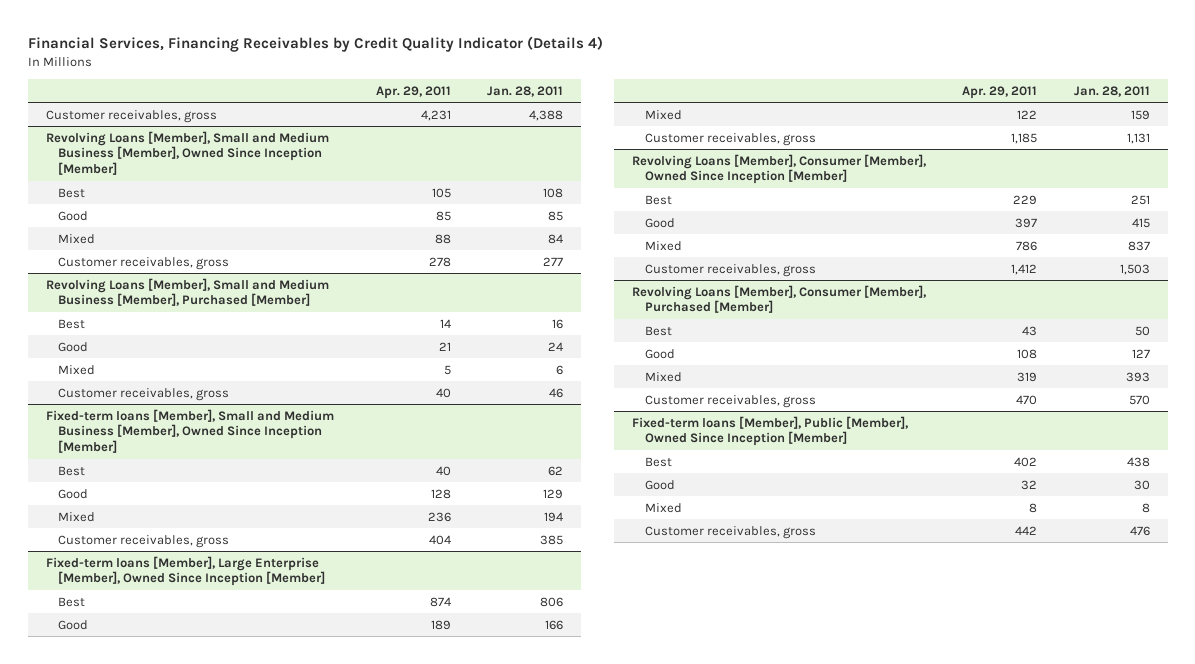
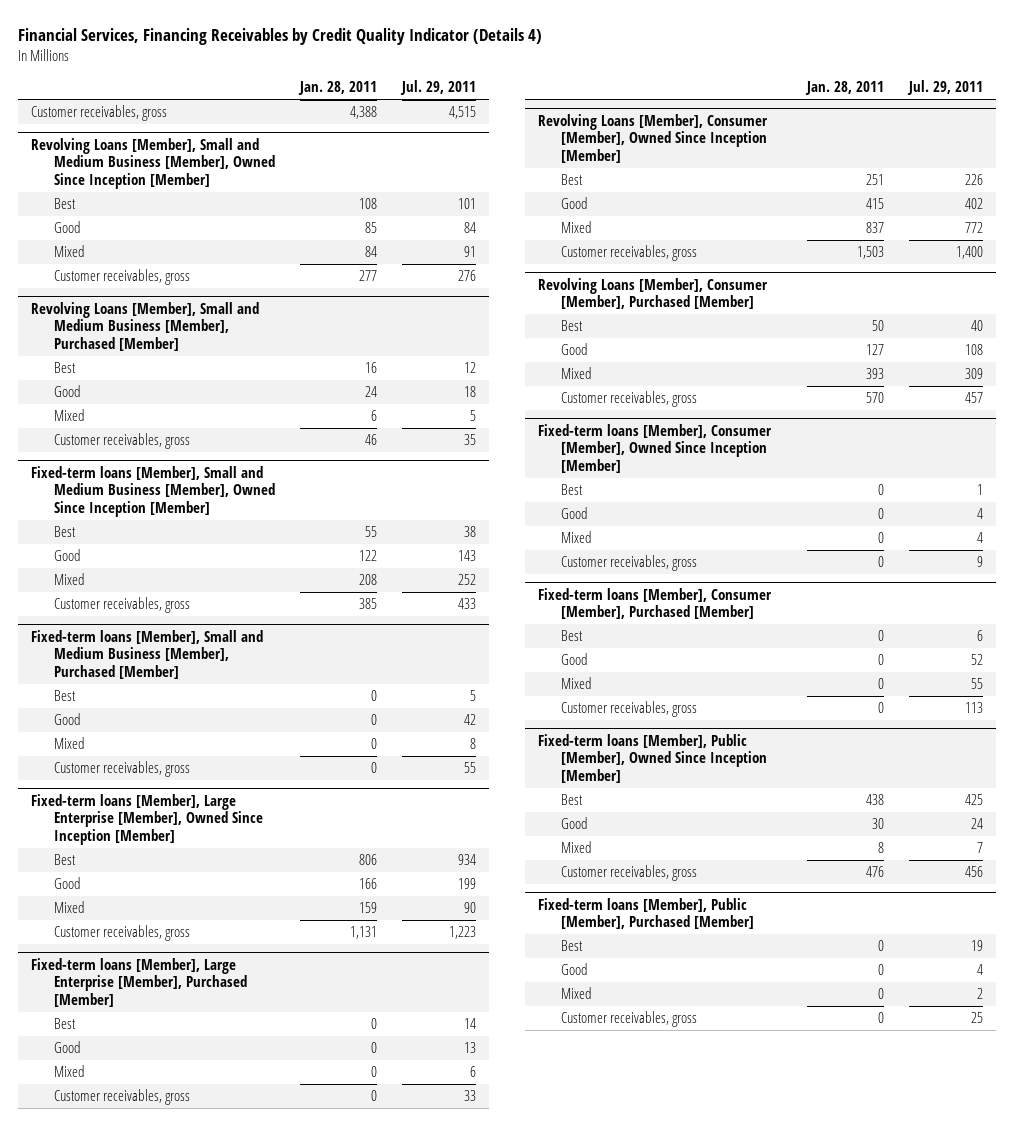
- | Apr. 29, 2011 | Jan. 28, 2011
+ | Jan. 28, 2011 | Jul. 29, 2011
@ Fixed-term loans [Member], Small and Medium Business [Member], Owned Since Inception [Member]
- Best | 40 | 62
- Good | 128 | 129
- Mixed | 236 | 194
+ Best | 55 | 38
+ Good | 122 | 143
+ Mixed | 208 | 252
+ Fixed-term loans [Member], Small and Medium Business [Member], Purchased [Member]
+ Best | 0 | 5
+ Good | 0 | 42
+ Mixed | 0 | 8
+ Customer receivables, gross | 0 | 55
+ Fixed-term loans [Member], Large Enterprise [Member], Purchased [Member]
+ Best | 0 | 14
+ Good | 0 | 13
+ Mixed | 0 | 6
+ Customer receivables, gross | 0 | 33
+ Fixed-term loans [Member], Consumer [Member], Owned Since Inception [Member]
+ Best | 0 | 1
+ Good | 0 | 4
+ Mixed | 0 | 4
+ Customer receivables, gross | 0 | 9
+ Fixed-term loans [Member], Consumer [Member], Purchased [Member]
+ Best | 0 | 6
+ Good | 0 | 52
+ Mixed | 0 | 55
+ Customer receivables, gross | 0 | 113
+ Fixed-term loans [Member], Public [Member], Purchased [Member]
+ Best | 0 | 19
+ Good | 0 | 4
+ Mixed | 0 | 2
+ Customer receivables, gross | 0 | 25

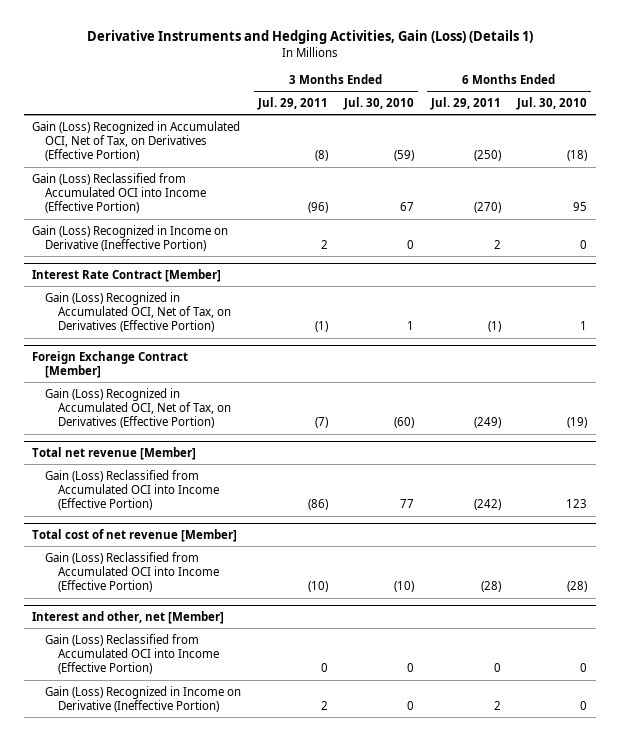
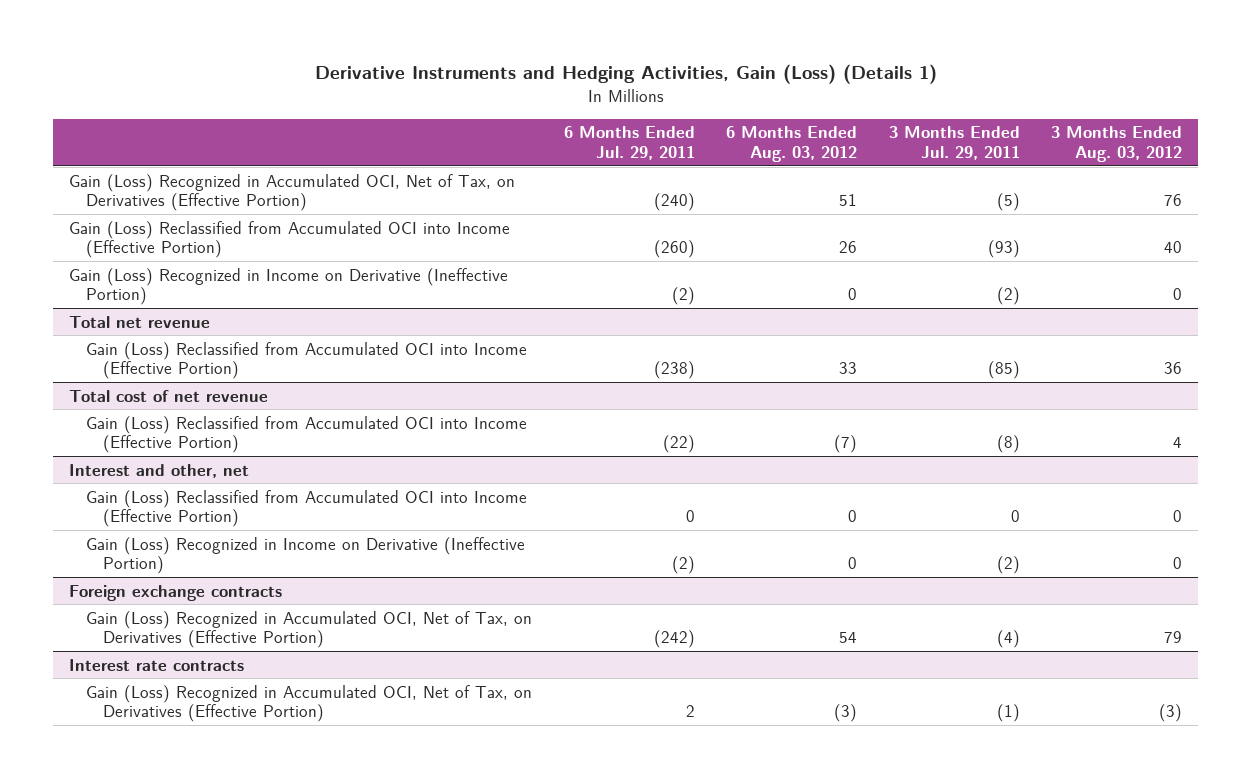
- | 3 Months Ended Jul. 29, 2011 | 3 Months Ended Jul. 30, 2010 | 6 Months Ended Jul. 29, 2011 | 6 Months Ended Jul. 30, 2010
+ | 6 Months Ended Jul. 29, 2011 | 6 Months Ended Aug. 03, 2012 | 3 Months Ended Jul. 29, 2011 | 3 Months Ended Aug. 03, 2012
- Gain (Loss) Recognized in Accumulated OCI, Net of Tax, on Derivatives (Effective Portion) | (8) | (59) | (250) | (18)
- Gain (Loss) Reclassified from Accumulated OCI into Income (Effective Portion) | (96) | 67 | (270) | 95
- Gain (Loss) Recognized in Income on Derivative (Ineffective Portion) | 2 | 0 | 2 | 0
- Interest Rate Contract [Member]
- Gain (Loss) Recognized in Accumulated OCI, Net of Tax, on Derivatives (Effective Portion) | (1) | 1 | (1) | 1
- Foreign Exchange Contract [Member]
- Gain (Loss) Recognized in Accumulated OCI, Net of Tax, on Derivatives (Effective Portion) | (7) | (60) | (249) | (19)
- Total net revenue [Member]
- Gain (Loss) Reclassified from Accumulated OCI into Income (Effective Portion) | (86) | 77 | (242) | 123
- Total cost of net revenue [Member]
- Gain (Loss) Reclassified from Accumulated OCI into Income (Effective Portion) | (10) | (10) | (28) | (28)
- Interest and other, net [Member]
+ Gain (Loss) Recognized in Accumulated OCI, Net of Tax, on Derivatives (Effective Portion) | (240) | 51 | (5) | 76
+ Gain (Loss) Reclassified from Accumulated OCI into Income (Effective Portion) | (260) | 26 | (93) | 40
+ Gain (Loss) Recognized in Income on Derivative (Ineffective Portion) | (2) | 0 | (2) | 0
+ Total net revenue
+ Gain (Loss) Reclassified from Accumulated OCI into Income (Effective Portion) | (238) | 33 | (85) | 36
+ Total cost of net revenue
+ Gain (Loss) Reclassified from Accumulated OCI into Income (Effective Portion) | (22) | (7) | (8) | 4
+ Interest and other, net
- Gain (Loss) Recognized in Income on Derivative (Ineffective Portion) | 2 | 0 | 2 | 0
+ Gain (Loss) Recognized in Income on Derivative (Ineffective Portion) | (2) | 0 | (2) | 0
+ Foreign exchange contracts
+ Gain (Loss) Recognized in Accumulated OCI, Net of Tax, on Derivatives (Effective Portion) | (242) | 54 | (4) | 79
+ Interest rate contracts
+ Gain (Loss) Recognized in Accumulated OCI, Net of Tax, on Derivatives (Effective Portion) | 2 | (3) | (1) | (3)

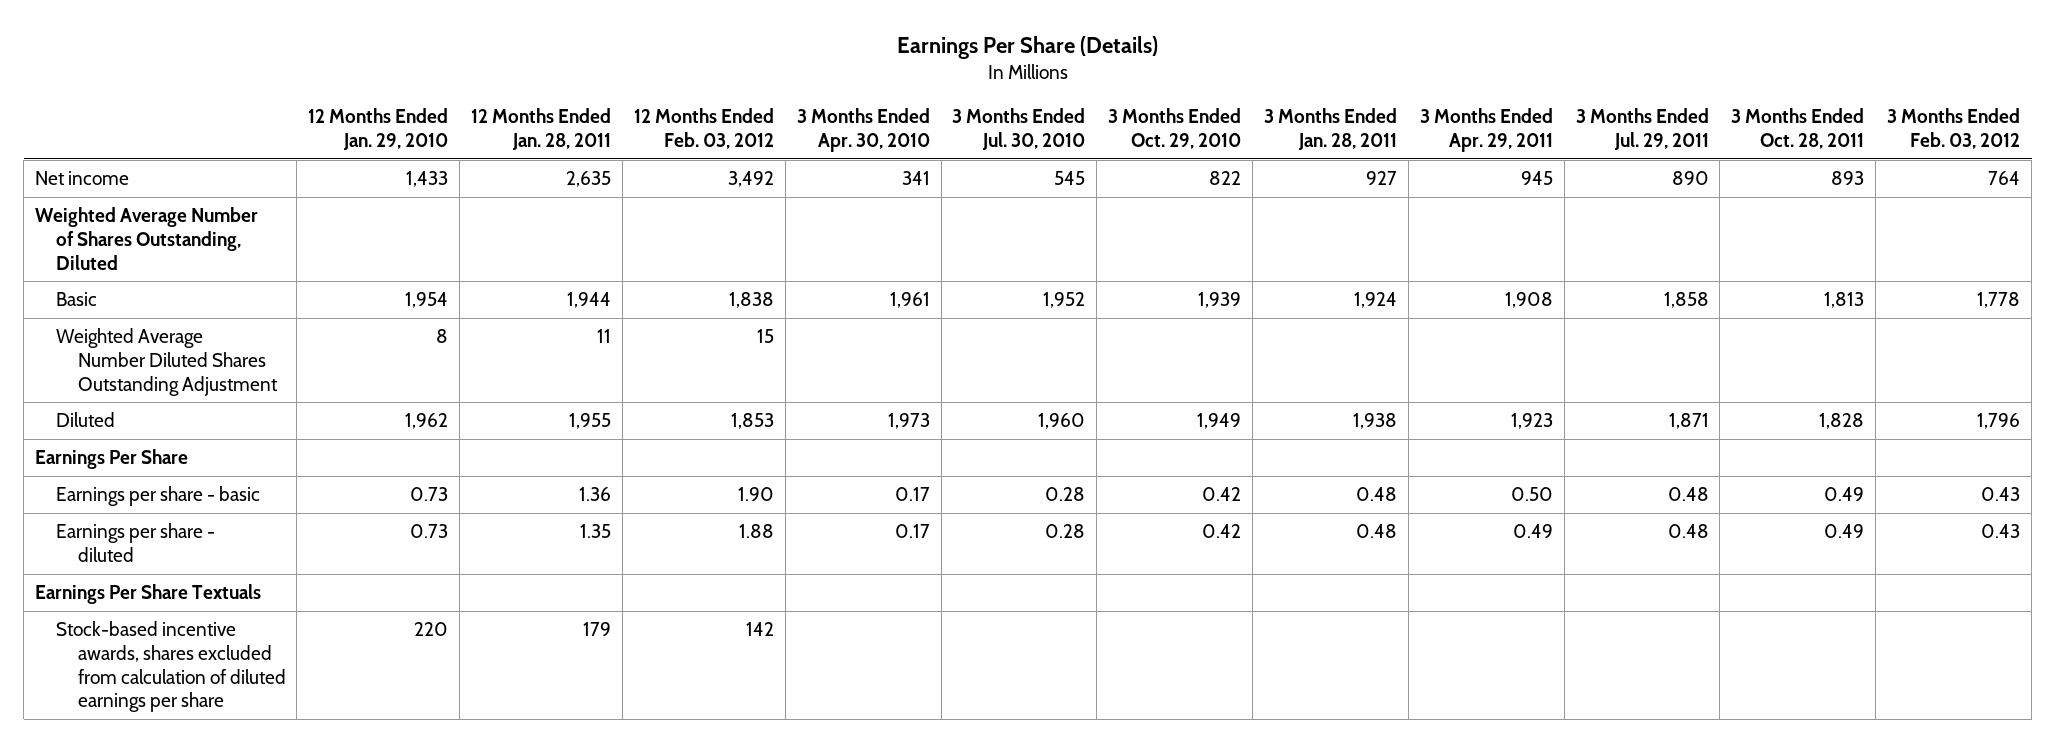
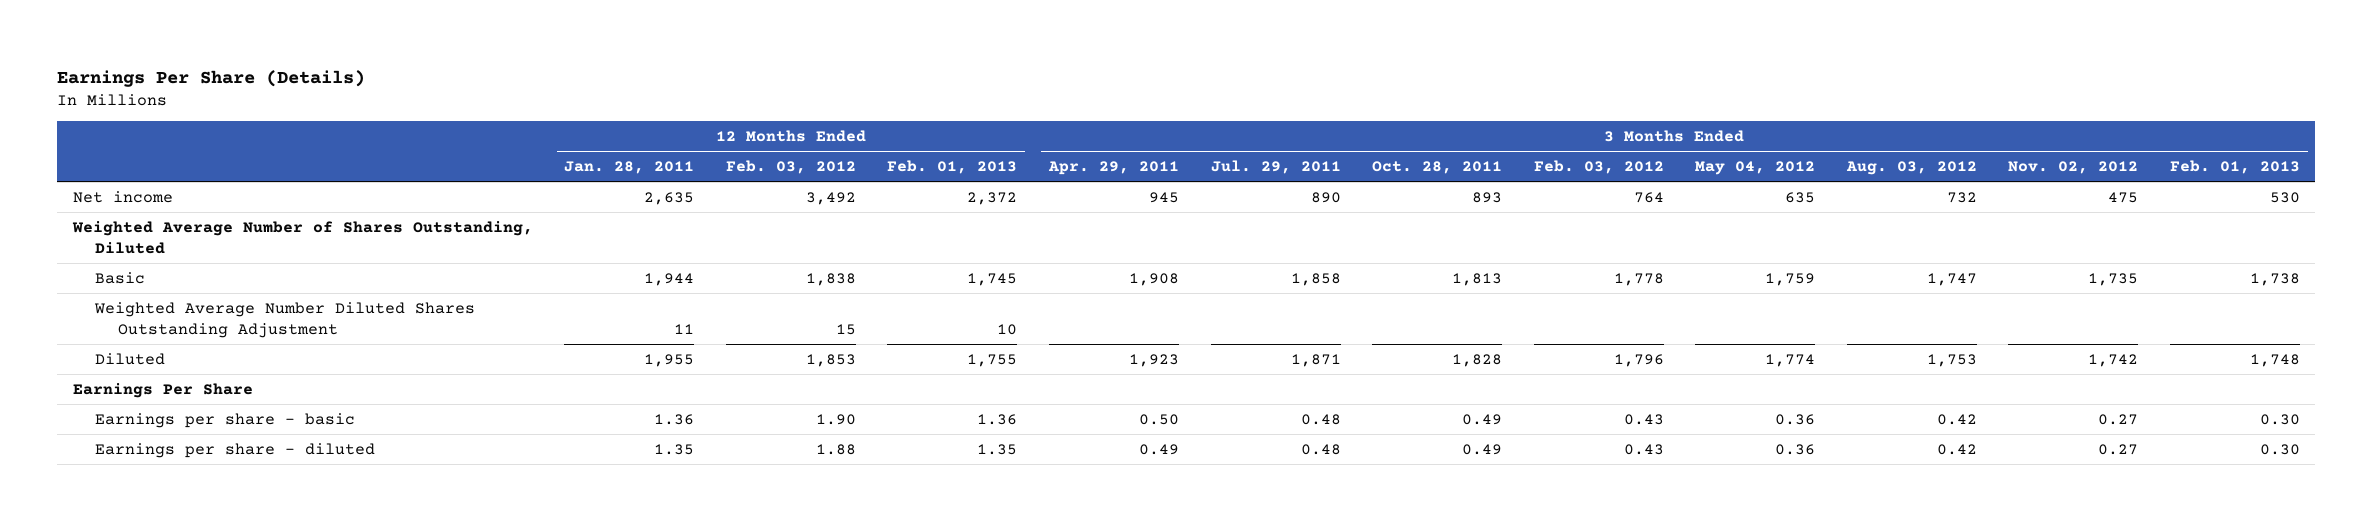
- | 12 Months Ended Jan. 29, 2010 | 12 Months Ended Jan. 28, 2011 | 12 Months Ended Feb. 03, 2012 | 3 Months Ended Apr. 30, 2010 | 3 Months Ended Jul. 30, 2010 | 3 Months Ended Oct. 29, 2010 | 3 Months Ended Jan. 28, 2011 | 3 Months Ended Apr. 29, 2011 | 3 Months Ended Jul. 29, 2011 | 3 Months Ended Oct. 28, 2011 | 3 Months Ended Feb. 03, 2012
+ | 12 Months Ended Jan. 28, 2011 | 12 Months Ended Feb. 03, 2012 | 12 Months Ended Feb. 01, 2013 | 3 Months Ended Apr. 29, 2011 | 3 Months Ended Jul. 29, 2011 | 3 Months Ended Oct. 28, 2011 | 3 Months Ended Feb. 03, 2012 | 3 Months Ended May 04, 2012 | 3 Months Ended Aug. 03, 2012 | 3 Months Ended Nov. 02, 2012 | 3 Months Ended Feb. 01, 2013
- Earnings Per Share Textuals
- Stock-based incentive awards, shares excluded from calculation of diluted earnings per share | 220 | 179 | 142 | | | | | | | |

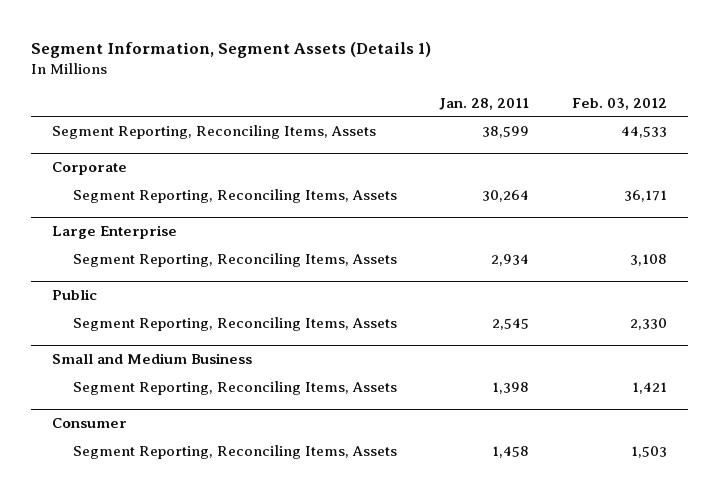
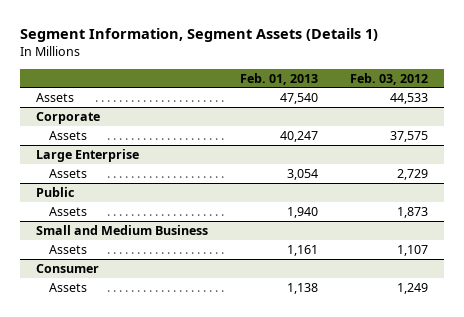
- | Jan. 28, 2011 | Feb. 03, 2012
+ | Feb. 01, 2013 | Feb. 03, 2012
- Segment Reporting, Reconciling Items, Assets | 38,599 | 44,533
+ Assets | 47,540 | 44,533
@ Corporate
- Segment Reporting, Reconciling Items, Assets | 30,264 | 36,171
+ Assets | 40,247 | 37,575
@ Large Enterprise
- Segment Reporting, Reconciling Items, Assets | 2,934 | 3,108
+ Assets | 3,054 | 2,729
@ Public
- Segment Reporting, Reconciling Items, Assets | 2,545 | 2,330
+ Assets | 1,940 | 1,873
@ Small and Medium Business
- Segment Reporting, Reconciling Items, Assets | 1,398 | 1,421
+ Assets | 1,161 | 1,107
@ Consumer
- Segment Reporting, Reconciling Items, Assets | 1,458 | 1,503
+ Assets | 1,138 | 1,249

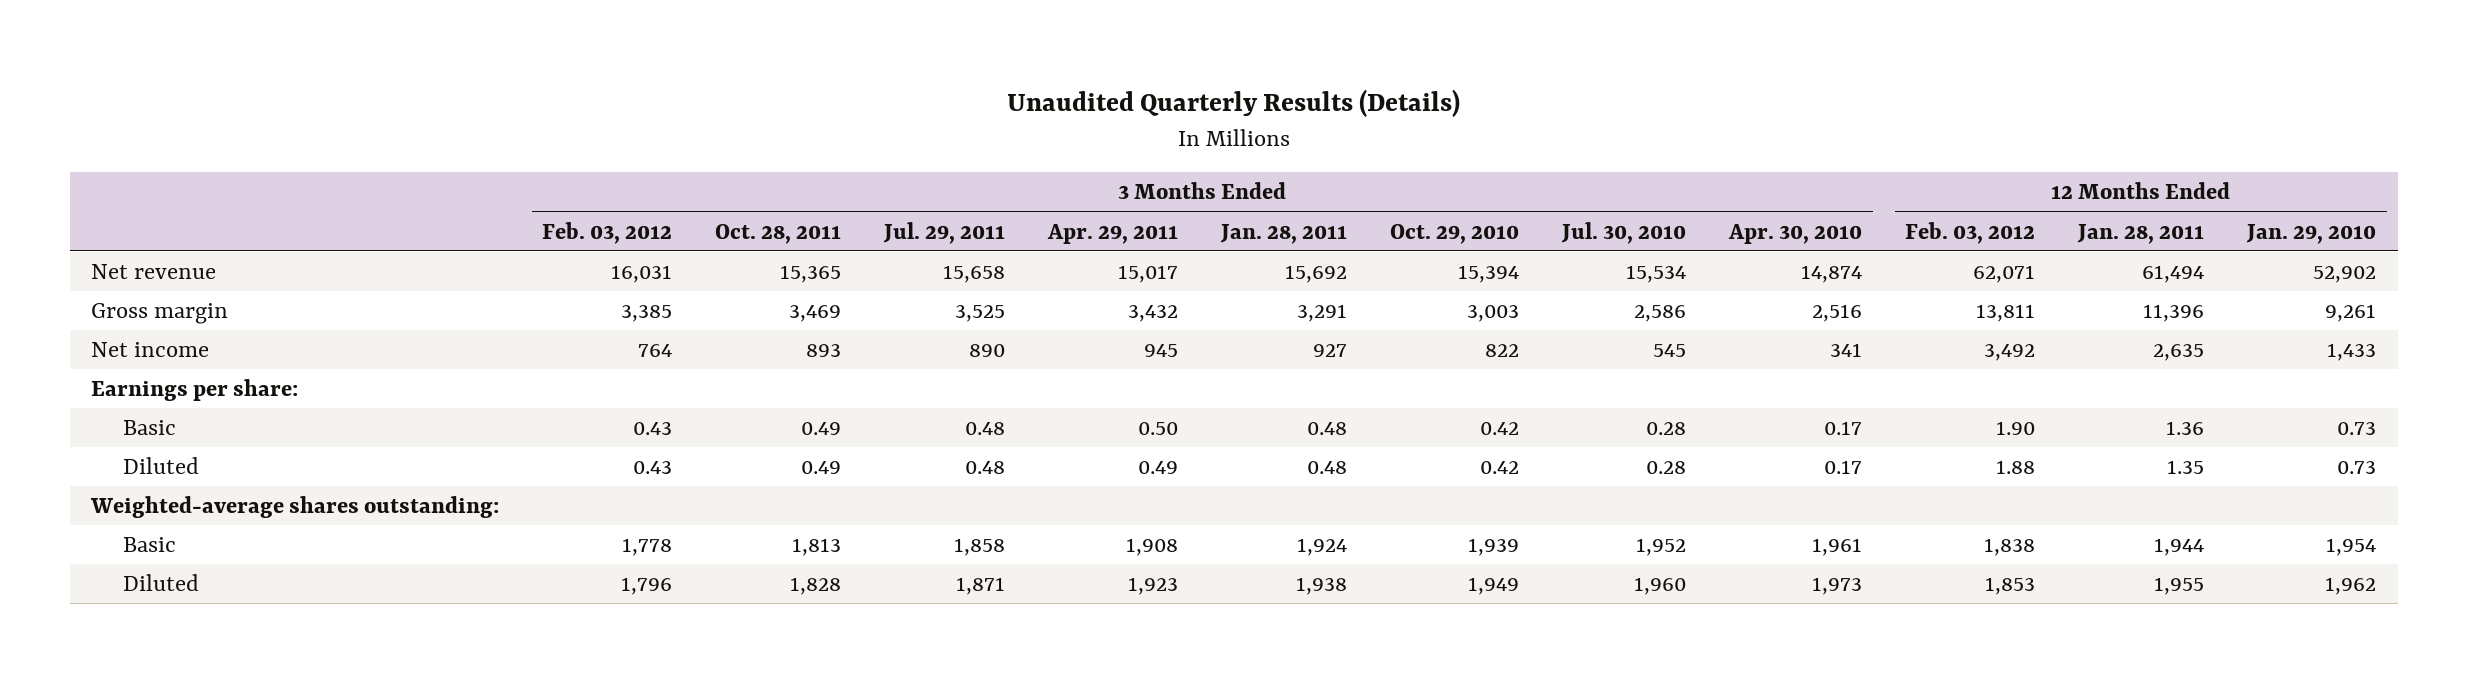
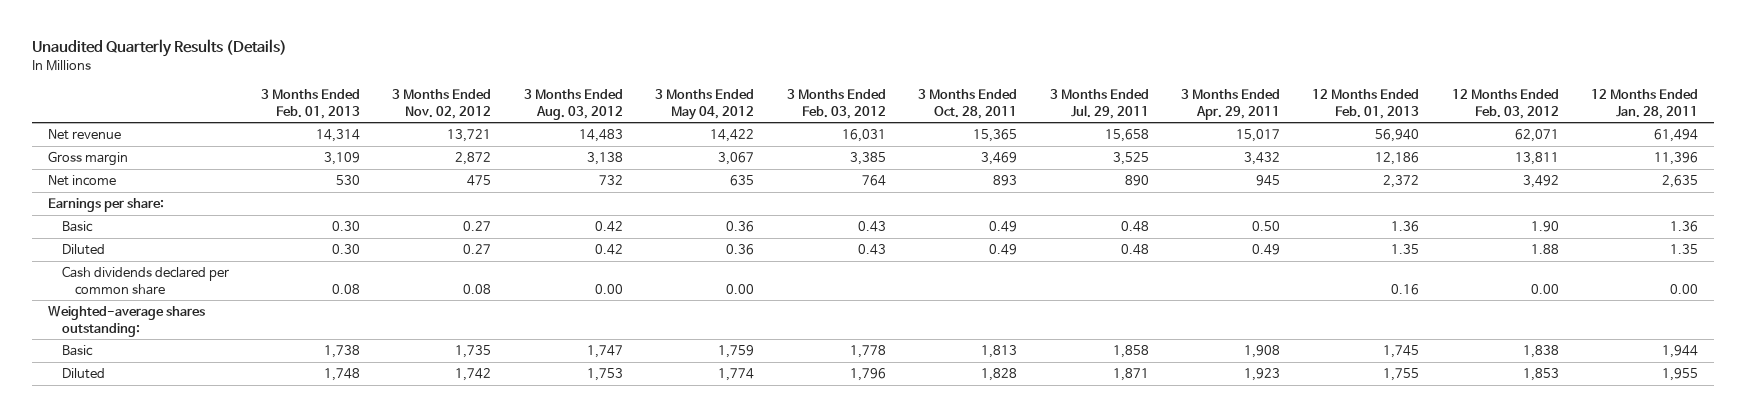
- | 3 Months Ended Feb. 03, 2012 | 3 Months Ended Oct. 28, 2011 | 3 Months Ended Jul. 29, 2011 | 3 Months Ended Apr. 29, 2011 | 3 Months Ended Jan. 28, 2011 | 3 Months Ended Oct. 29, 2010 | 3 Months Ended Jul. 30, 2010 | 3 Months Ended Apr. 30, 2010 | 12 Months Ended Feb. 03, 2012 | 12 Months Ended Jan. 28, 2011 | 12 Months Ended Jan. 29, 2010
+ | 3 Months Ended Feb. 01, 2013 | 3 Months Ended Nov. 02, 2012 | 3 Months Ended Aug. 03, 2012 | 3 Months Ended May 04, 2012 | 3 Months Ended Feb. 03, 2012 | 3 Months Ended Oct. 28, 2011 | 3 Months Ended Jul. 29, 2011 | 3 Months Ended Apr. 29, 2011 | 12 Months Ended Feb. 01, 2013 | 12 Months Ended Feb. 03, 2012 | 12 Months Ended Jan. 28, 2011
+ Cash dividends declared per common share | 0.08 | 0.08 | 0.00 | 0.00 | | | | | 0.16 | 0.00 | 0.00

